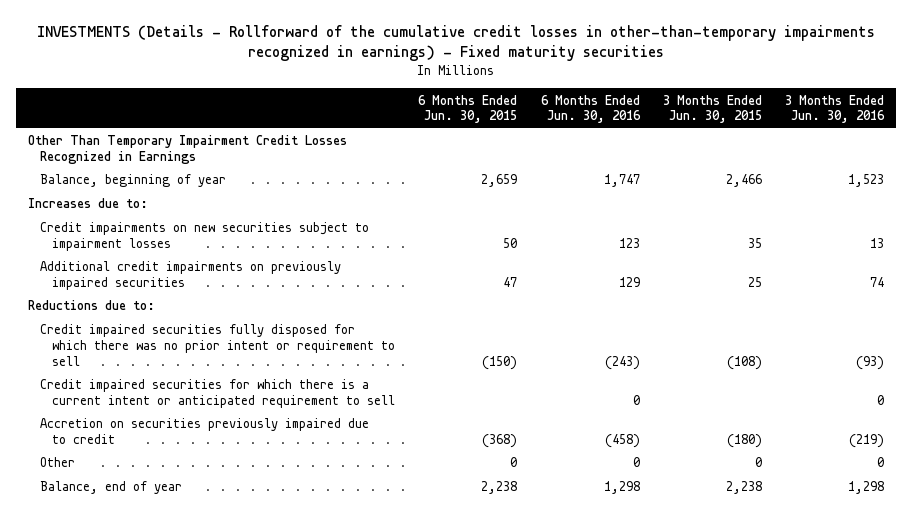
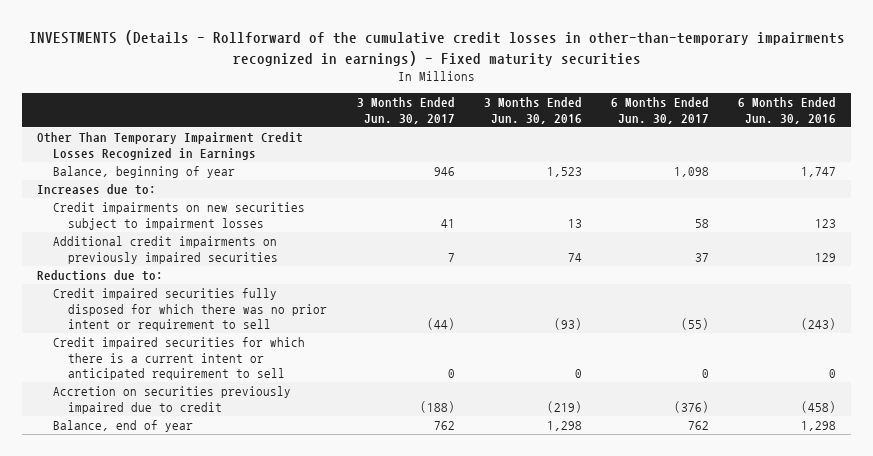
- | 6 Months Ended Jun. 30, 2015 | 6 Months Ended Jun. 30, 2016 | 3 Months Ended Jun. 30, 2015 | 3 Months Ended Jun. 30, 2016
+ | 3 Months Ended Jun. 30, 2017 | 3 Months Ended Jun. 30, 2016 | 6 Months Ended Jun. 30, 2017 | 6 Months Ended Jun. 30, 2016
- Other | 0 | 0 | 0 | 0

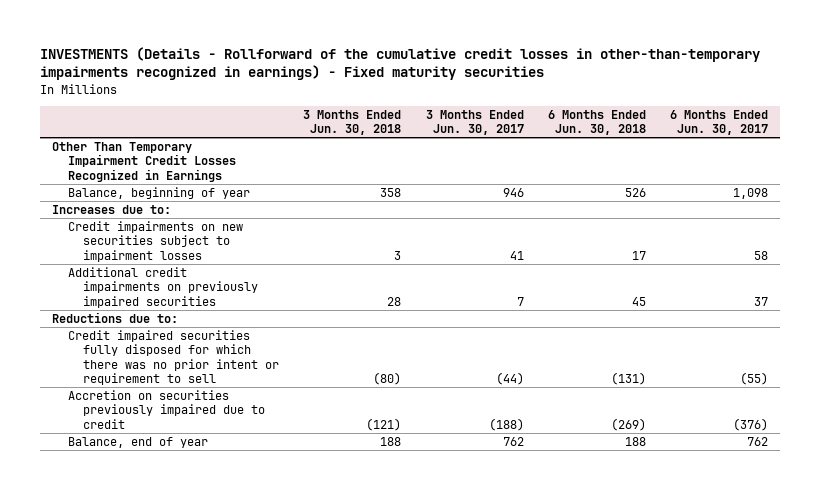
- | 3 Months Ended Jun. 30, 2017 | 3 Months Ended Jun. 30, 2016 | 6 Months Ended Jun. 30, 2017 | 6 Months Ended Jun. 30, 2016
+ | 3 Months Ended Jun. 30, 2018 | 3 Months Ended Jun. 30, 2017 | 6 Months Ended Jun. 30, 2018 | 6 Months Ended Jun. 30, 2017
- Credit impaired securities for which there is a current intent or anticipated requirement to sell | 0 | 0 | 0 | 0

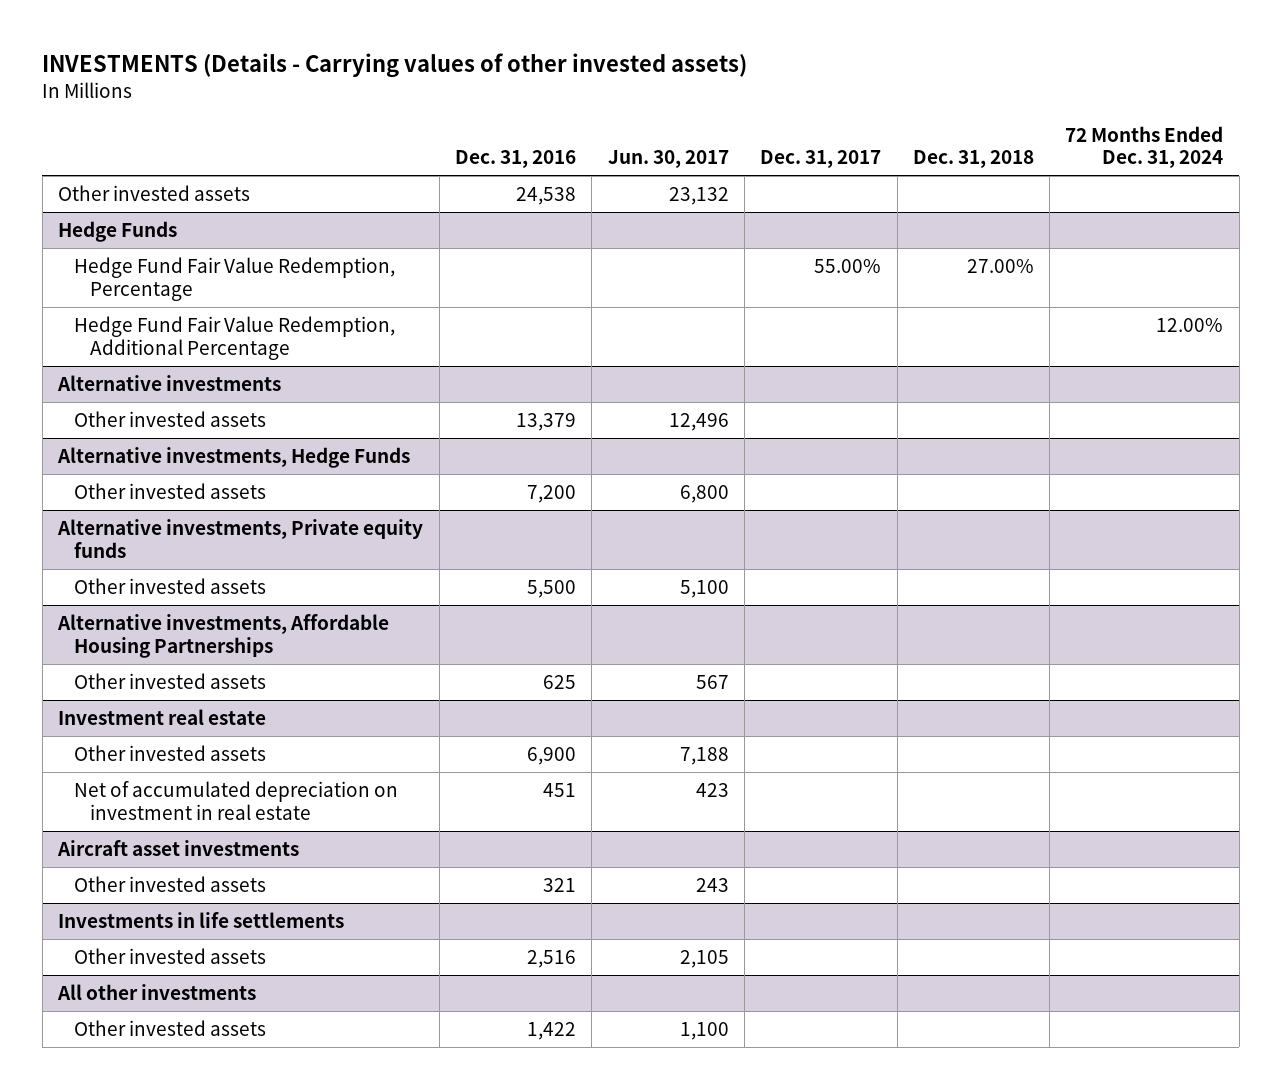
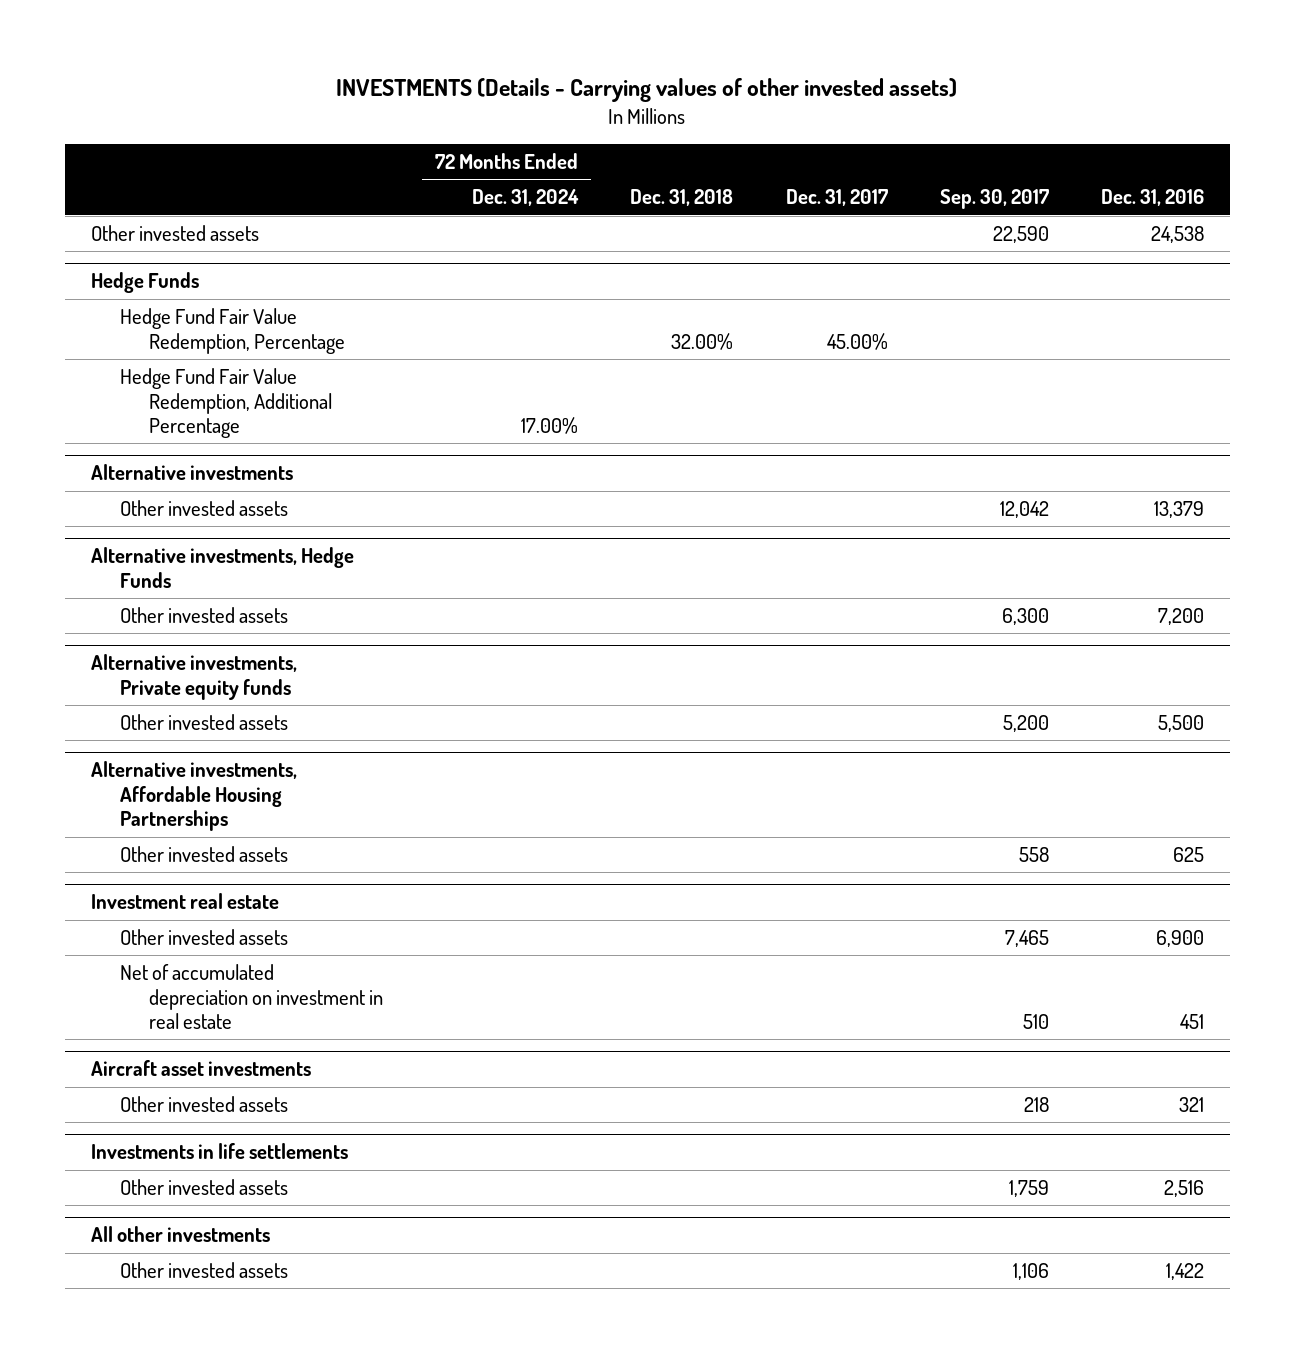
- | Dec. 31, 2016 | Jun. 30, 2017 | Dec. 31, 2017 | Dec. 31, 2018 | 72 Months Ended Dec. 31, 2024
+ | 72 Months Ended Dec. 31, 2024 | Dec. 31, 2018 | Dec. 31, 2017 | Sep. 30, 2017 | Dec. 31, 2016
@ Hedge Funds
- Hedge Fund Fair Value Redemption, Percentage | | | 55.00% | 27.00% |
- Hedge Fund Fair Value Redemption, Additional Percentage | | | | | 12.00%
+ Hedge Fund Fair Value Redemption, Percentage | | 32.00% | 45.00% | |
+ Hedge Fund Fair Value Redemption, Additional Percentage | 17.00% | | | |

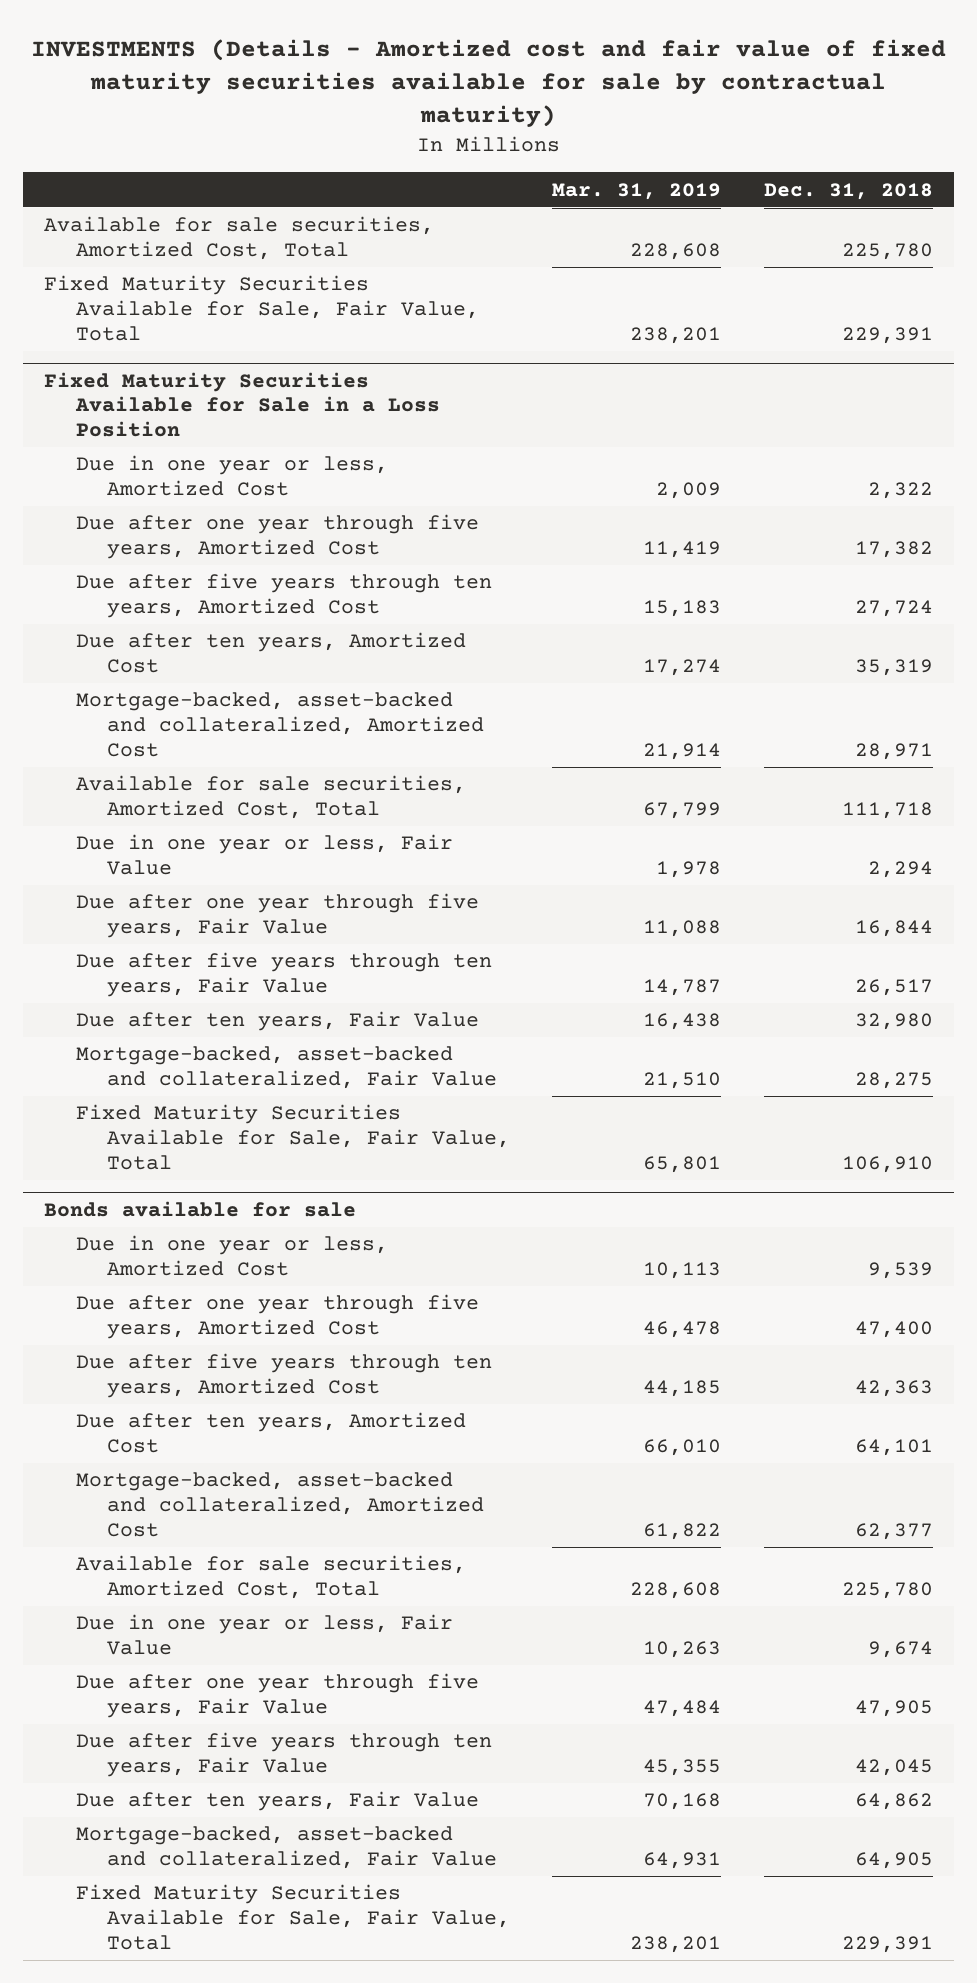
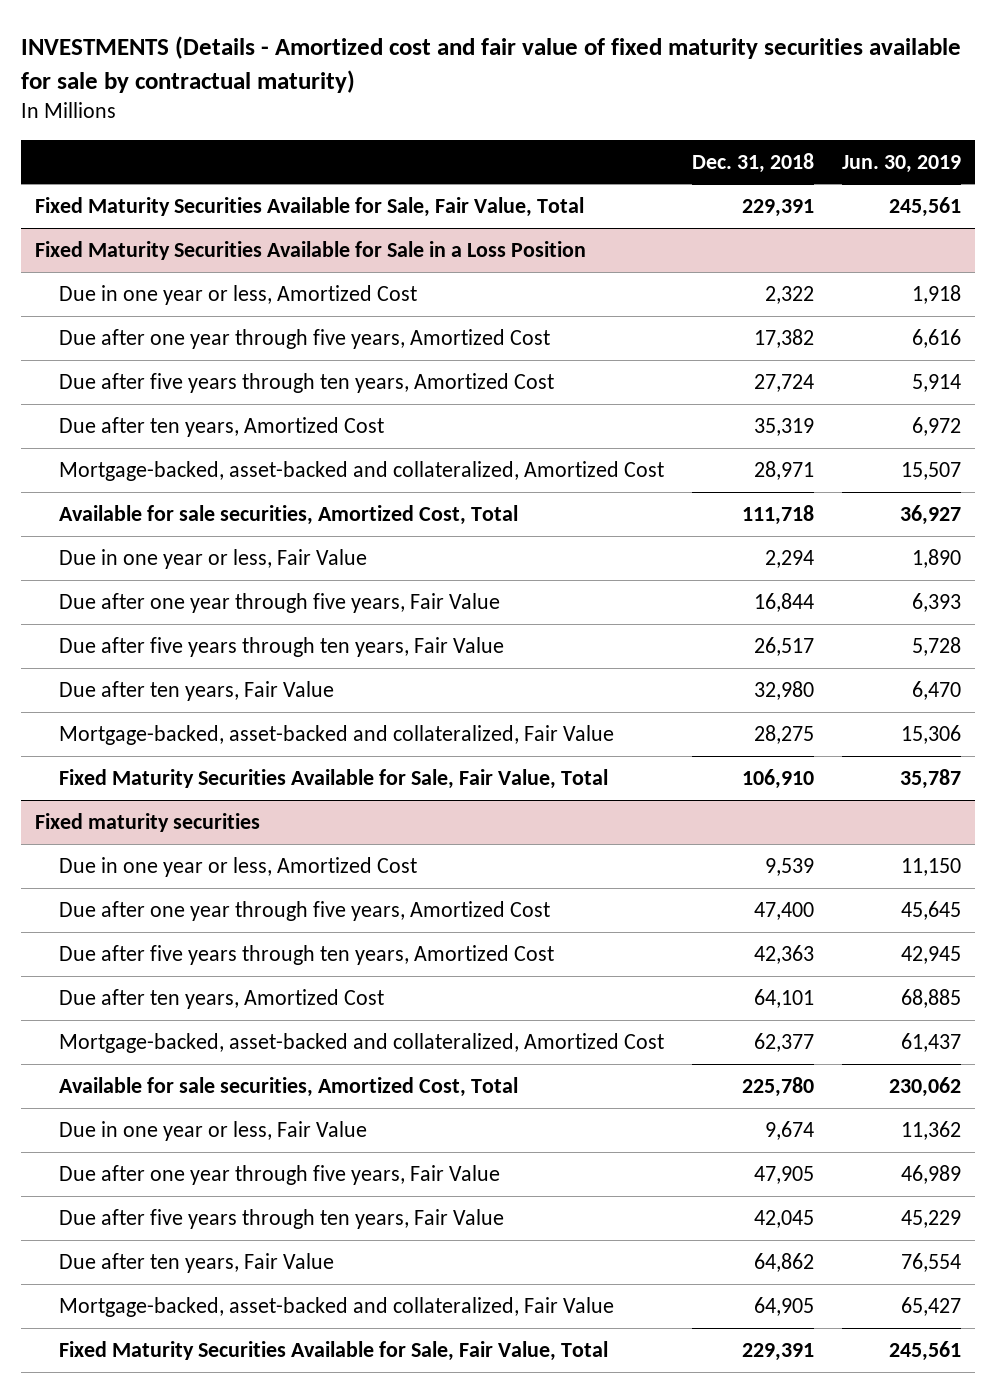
- | Mar. 31, 2019 | Dec. 31, 2018
+ | Dec. 31, 2018 | Jun. 30, 2019
- Available for sale securities, Amortized Cost, Total | 228,608 | 225,780
- Bonds available for sale
+ Fixed maturity securities

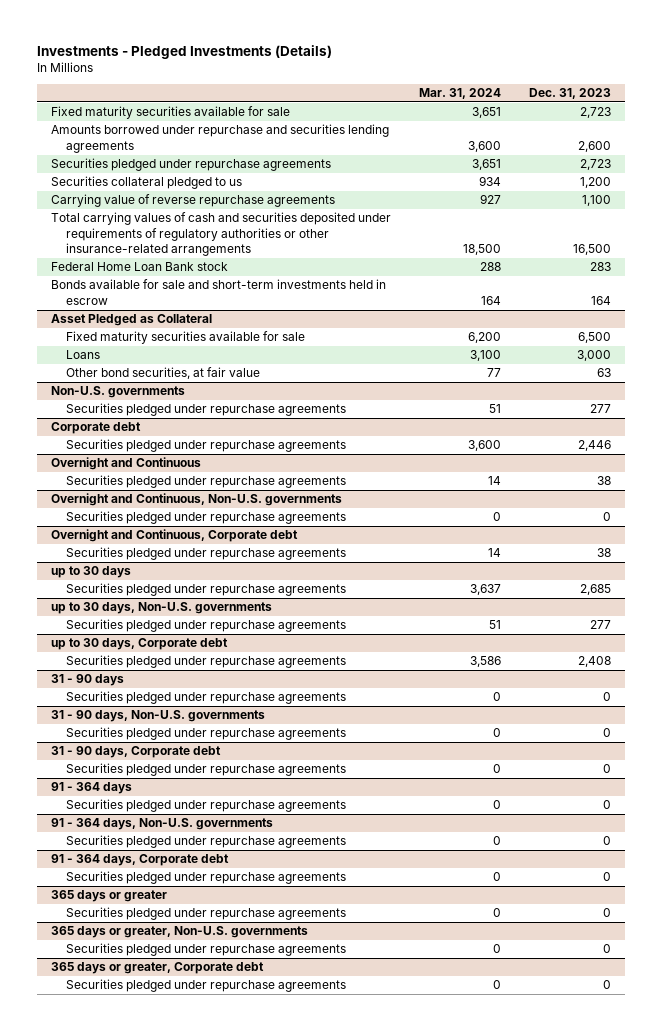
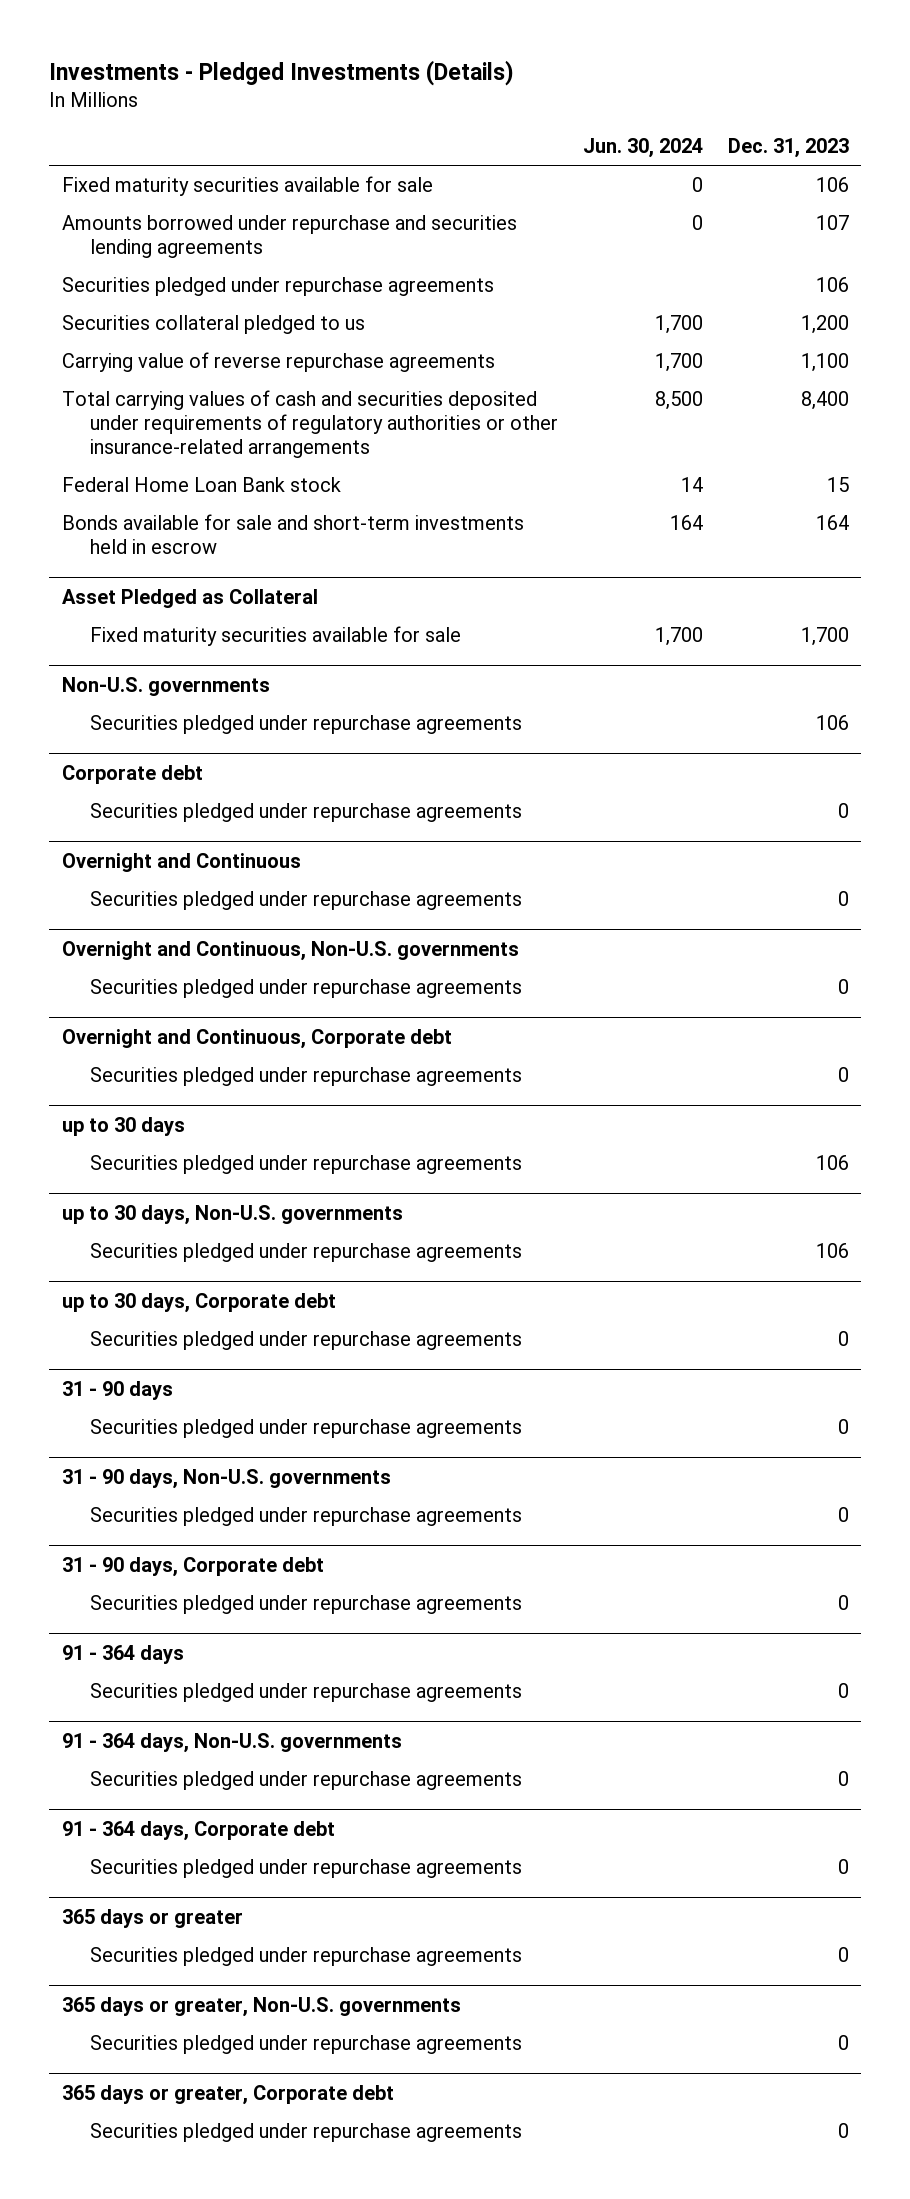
- | Mar. 31, 2024 | Dec. 31, 2023
+ | Jun. 30, 2024 | Dec. 31, 2023
- Fixed maturity securities available for sale | 3,651 | 2,723
- Amounts borrowed under repurchase and securities lending agreements | 3,600 | 2,600
- Securities pledged under repurchase agreements | 3,651 | 2,723
+ Fixed maturity securities available for sale | 0 | 106
+ Amounts borrowed under repurchase and securities lending agreements | 0 | 107
+ Securities pledged under repurchase agreements | | 106
- Total carrying values of cash and securities deposited under requirements of regulatory authorities or other insurance-related arrangements | 18,500 | 16,500
- Federal Home Loan Bank stock | 288 | 283
+ Total carrying values of cash and securities deposited under requirements of regulatory authorities or other insurance-related arrangements | 8,500 | 8,400
+ Federal Home Loan Bank stock | 14 | 15
@ Asset Pledged as Collateral
- Fixed maturity securities available for sale | 6,200 | 6,500
- Loans | 3,100 | 3,000
- Other bond securities, at fair value | 77 | 63
+ Fixed maturity securities available for sale | 1,700 | 1,700
@ Non-U.S. governments
- Securities pledged under repurchase agreements | 51 | 277
+ Securities pledged under repurchase agreements | | 106
@ Corporate debt
- Securities pledged under repurchase agreements | 3,600 | 2,446
+ Securities pledged under repurchase agreements | | 0
@ Overnight and Continuous
- Securities pledged under repurchase agreements | 14 | 38
+ Securities pledged under repurchase agreements | | 0
@ Overnight and Continuous, Corporate debt
- Securities pledged under repurchase agreements | 14 | 38
+ Securities pledged under repurchase agreements | | 0
@ up to 30 days
- Securities pledged under repurchase agreements | 3,637 | 2,685
+ Securities pledged under repurchase agreements | | 106
@ up to 30 days, Non-U.S. governments
- Securities pledged under repurchase agreements | 51 | 277
+ Securities pledged under repurchase agreements | | 106
@ up to 30 days, Corporate debt
- Securities pledged under repurchase agreements | 3,586 | 2,408
+ Securities pledged under repurchase agreements | | 0

